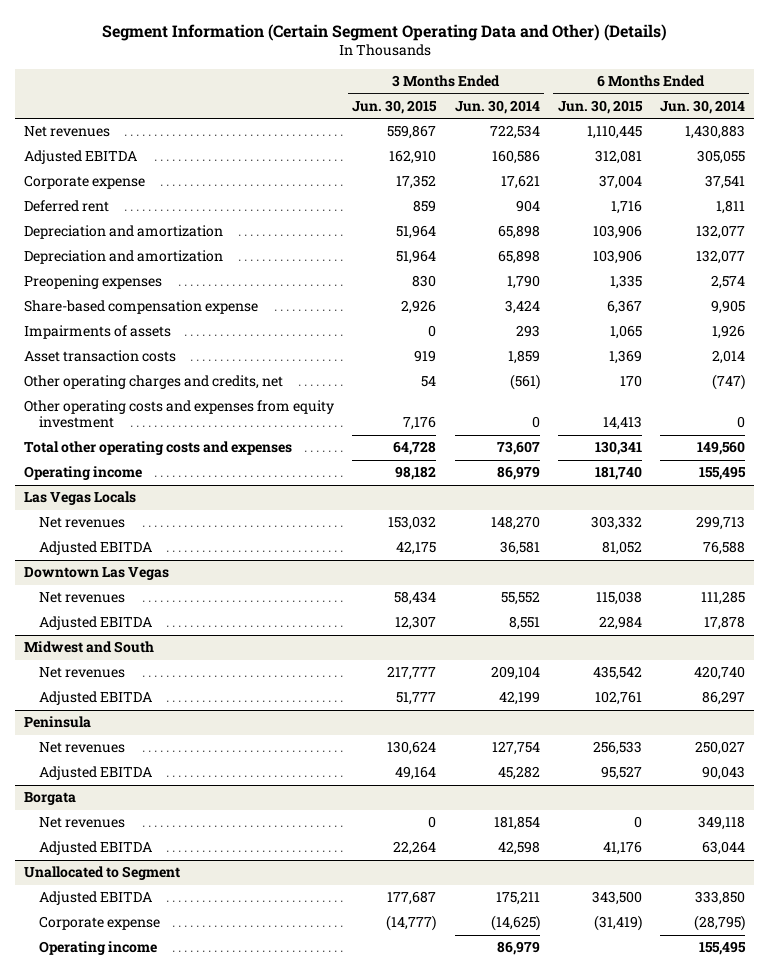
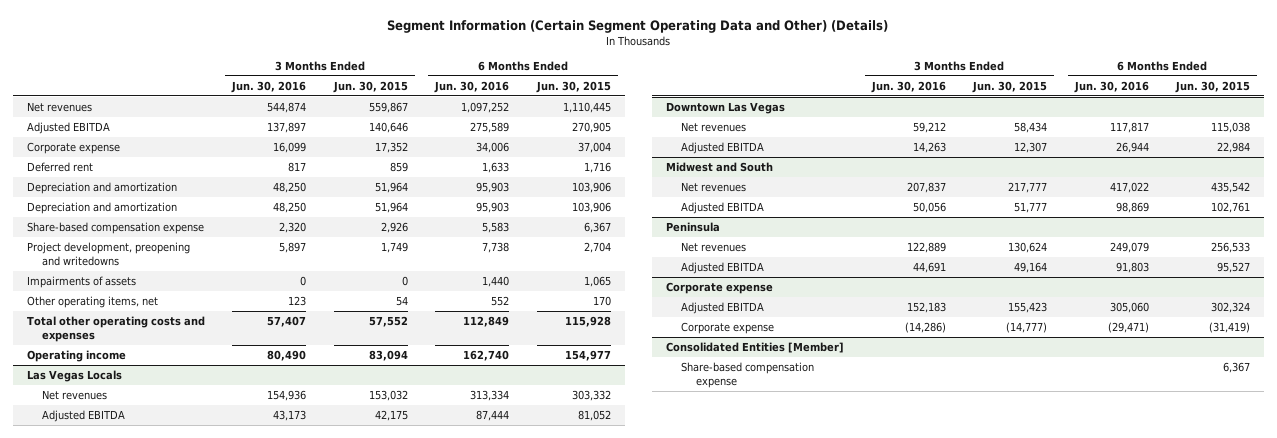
- | 3 Months Ended Jun. 30, 2015 | 3 Months Ended Jun. 30, 2014 | 6 Months Ended Jun. 30, 2015 | 6 Months Ended Jun. 30, 2014
+ | 3 Months Ended Jun. 30, 2016 | 3 Months Ended Jun. 30, 2015 | 6 Months Ended Jun. 30, 2016 | 6 Months Ended Jun. 30, 2015
- Adjusted EBITDA | 162,910 | 160,586 | 312,081 | 305,055
+ Adjusted EBITDA | 137,897 | 140,646 | 275,589 | 270,905
- Preopening expenses | 830 | 1,790 | 1,335 | 2,574
+ Project development, preopening and writedowns | 5,897 | 1,749 | 7,738 | 2,704
- Asset transaction costs | 919 | 1,859 | 1,369 | 2,014
- Other operating charges and credits, net | 54 | (561) | 170 | (747)
- Other operating costs and expenses from equity investment | 7,176 | 0 | 14,413 | 0
- Total other operating costs and expenses | 64,728 | 73,607 | 130,341 | 149,560
- Operating income | 98,182 | 86,979 | 181,740 | 155,495
+ Other operating items, net | 123 | 54 | 552 | 170
+ Total other operating costs and expenses | 57,407 | 57,552 | 112,849 | 115,928
+ Operating income | 80,490 | 83,094 | 162,740 | 154,977
- Borgata
- Net revenues | 0 | 181,854 | 0 | 349,118
- Adjusted EBITDA | 22,264 | 42,598 | 41,176 | 63,044
- Unallocated to Segment
- Adjusted EBITDA | 177,687 | 175,211 | 343,500 | 333,850
+ Corporate expense
+ Adjusted EBITDA | 152,183 | 155,423 | 305,060 | 302,324
- Operating income | | 86,979 | | 155,495
+ Consolidated Entities [Member]
+ Share-based compensation expense | | | | 6,367

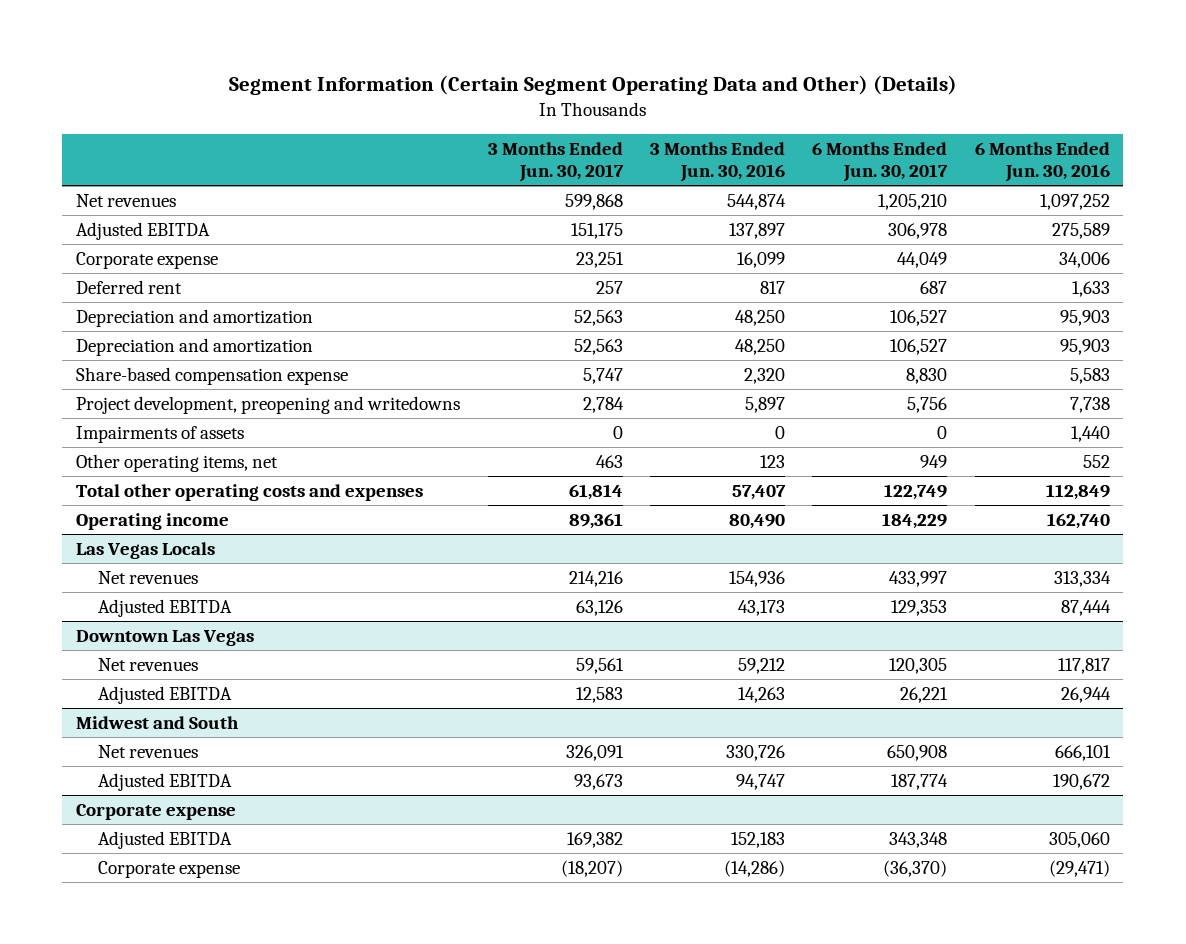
- | 3 Months Ended Jun. 30, 2016 | 3 Months Ended Jun. 30, 2015 | 6 Months Ended Jun. 30, 2016 | 6 Months Ended Jun. 30, 2015
+ | 3 Months Ended Jun. 30, 2017 | 3 Months Ended Jun. 30, 2016 | 6 Months Ended Jun. 30, 2017 | 6 Months Ended Jun. 30, 2016
@ Midwest and South
- Net revenues | 207,837 | 217,777 | 417,022 | 435,542
- Adjusted EBITDA | 50,056 | 51,777 | 98,869 | 102,761
- Peninsula
- Net revenues | 122,889 | 130,624 | 249,079 | 256,533
- Adjusted EBITDA | 44,691 | 49,164 | 91,803 | 95,527
@ Midwest and South
+ Net revenues | 326,091 | 330,726 | 650,908 | 666,101
+ Adjusted EBITDA | 93,673 | 94,747 | 187,774 | 190,672
- Consolidated Entities [Member]
- Share-based compensation expense | | | | 6,367

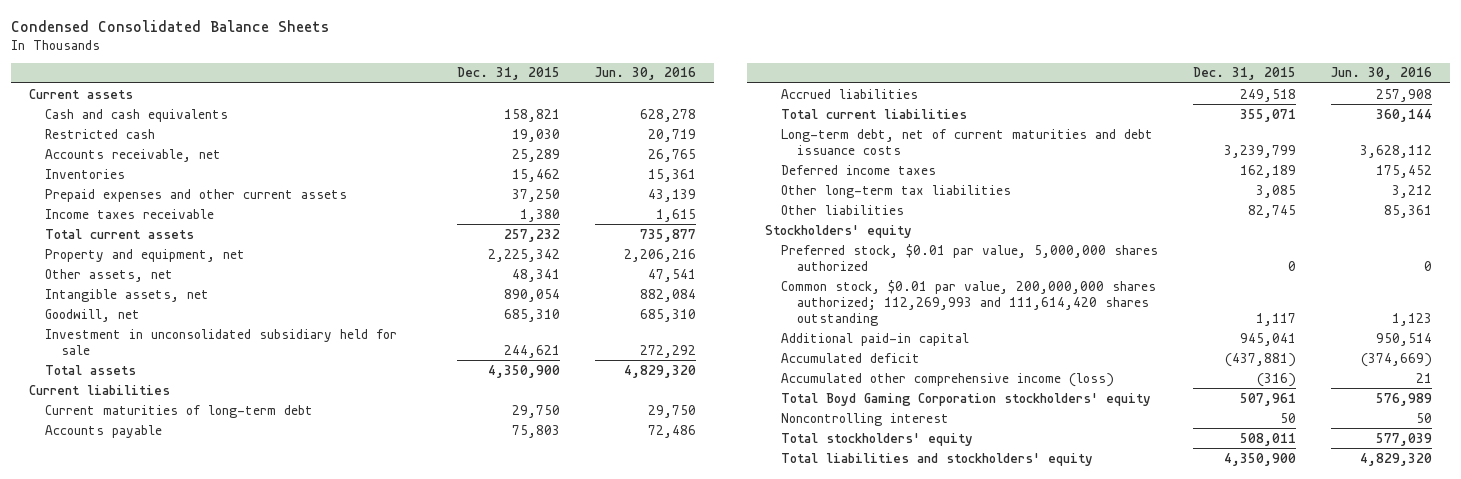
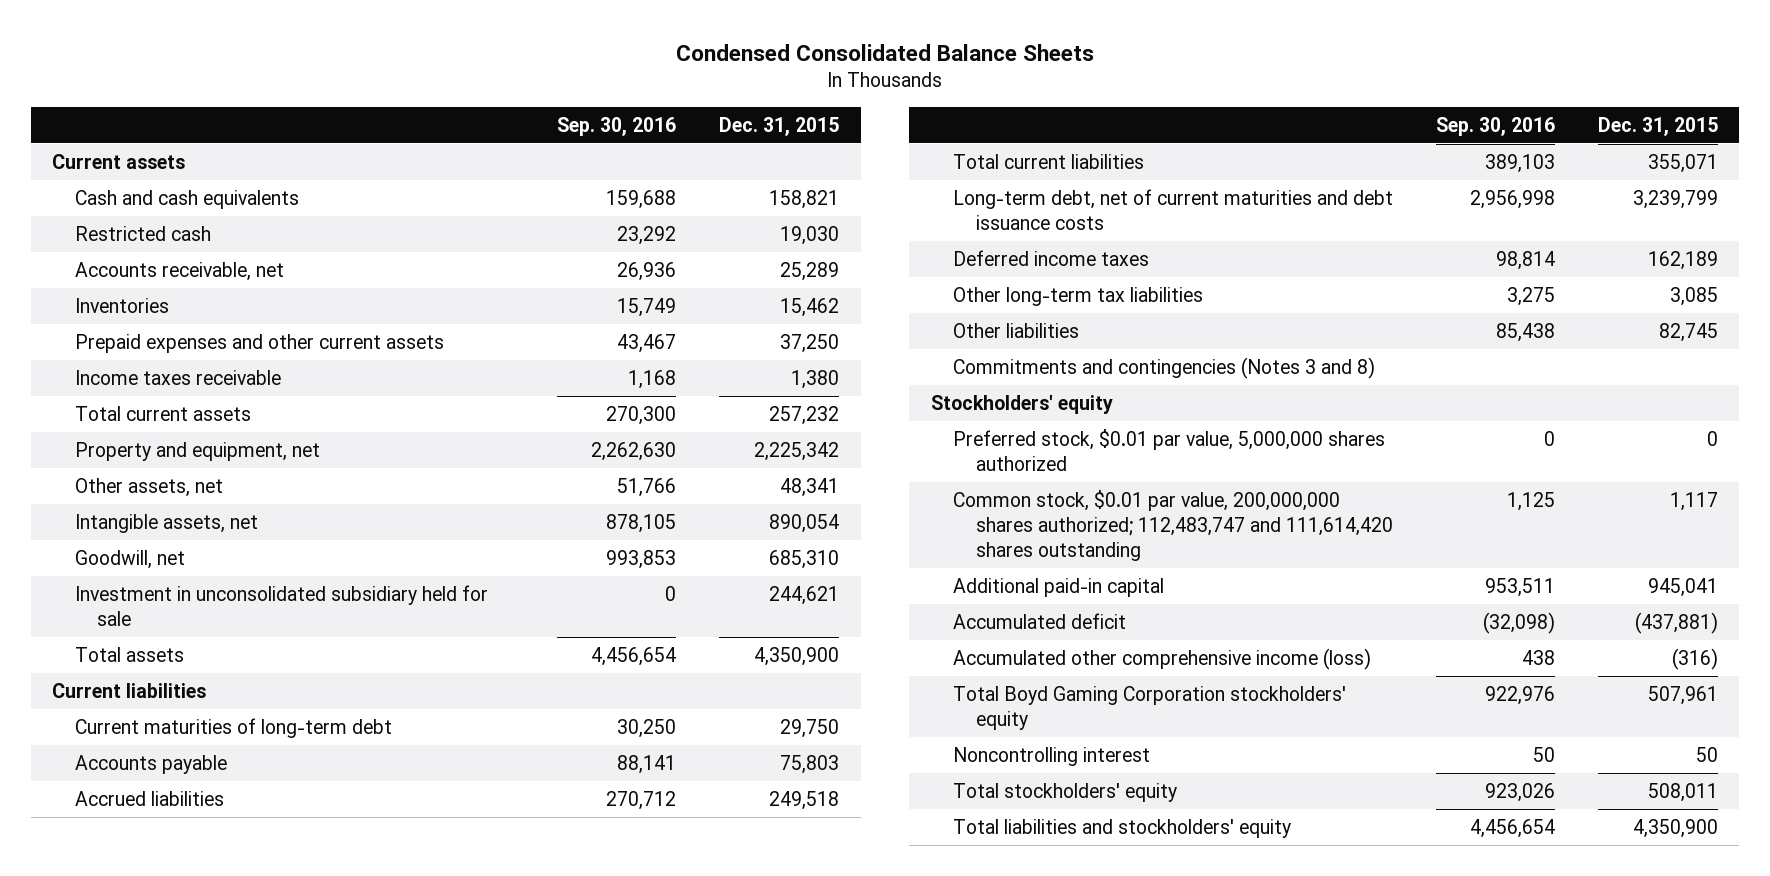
- | Dec. 31, 2015 | Jun. 30, 2016
+ | Sep. 30, 2016 | Dec. 31, 2015
+ Commitments and contingencies (Notes 3 and 8)
- Common stock, $0.01 par value, 200,000,000 shares authorized; 112,269,993 and 111,614,420 shares outstanding | 1,117 | 1,123
+ Common stock, $0.01 par value, 200,000,000 shares authorized; 112,483,747 and 111,614,420 shares outstanding | 1,125 | 1,117

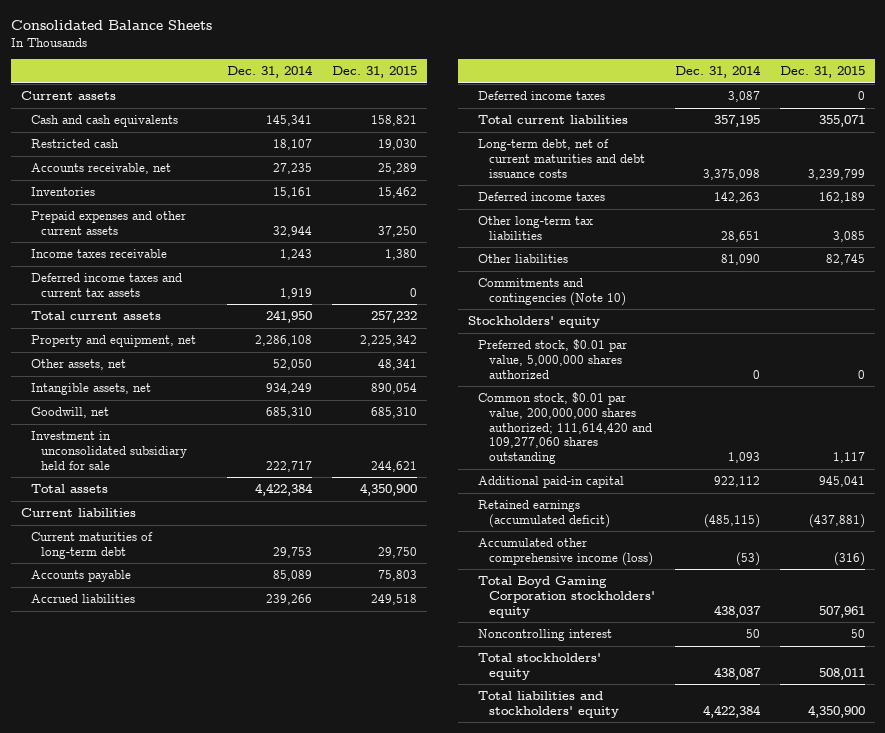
- Condensed Consolidated Balance Sheets
+ Consolidated Balance Sheets
- | Sep. 30, 2016 | Dec. 31, 2015
+ | Dec. 31, 2014 | Dec. 31, 2015
+ Deferred income taxes and current tax assets | 1,919 | 0
+ Deferred income taxes | 3,087 | 0
- Commitments and contingencies (Notes 3 and 8)
+ Commitments and contingencies (Note 10)
- Common stock, $0.01 par value, 200,000,000 shares authorized; 112,483,747 and 111,614,420 shares outstanding | 1,125 | 1,117
+ Common stock, $0.01 par value, 200,000,000 shares authorized; 111,614,420 and 109,277,060 shares outstanding | 1,093 | 1,117
- Accumulated deficit | (32,098) | (437,881)
+ Retained earnings (accumulated deficit) | (485,115) | (437,881)

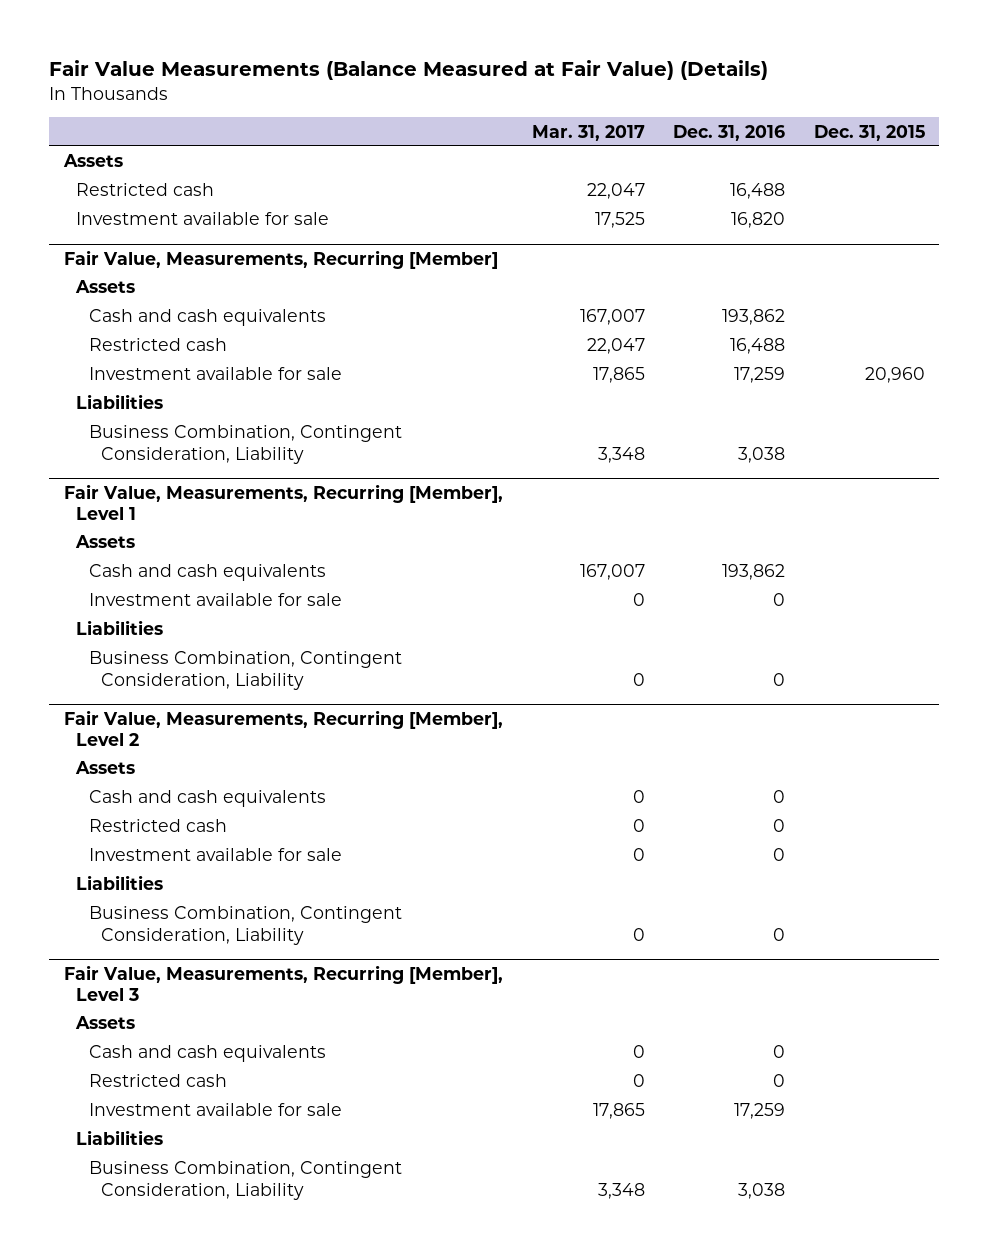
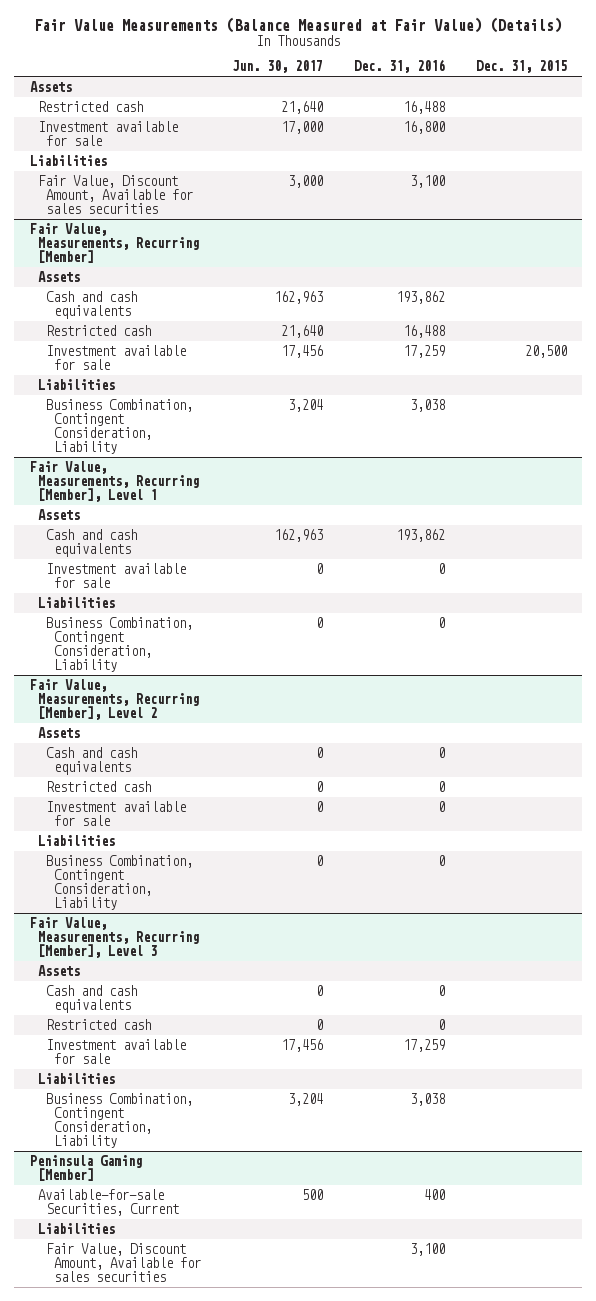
- | Mar. 31, 2017 | Dec. 31, 2016 | Dec. 31, 2015
+ | Jun. 30, 2017 | Dec. 31, 2016 | Dec. 31, 2015
- Investment available for sale | 17,525 | 16,820 |
+ Investment available for sale | 17,000 | 16,800 |
+ Liabilities
+ Fair Value, Discount Amount, Available for sales securities | 3,000 | 3,100 |
@ Fair Value, Measurements, Recurring [Member]
- Investment available for sale | 17,865 | 17,259 | 20,960
+ Investment available for sale | 17,456 | 17,259 | 20,500
+ Peninsula Gaming [Member]
+ Available-for-sale Securities, Current | 500 | 400 |
+ Liabilities
+ Fair Value, Discount Amount, Available for sales securities | | 3,100 |

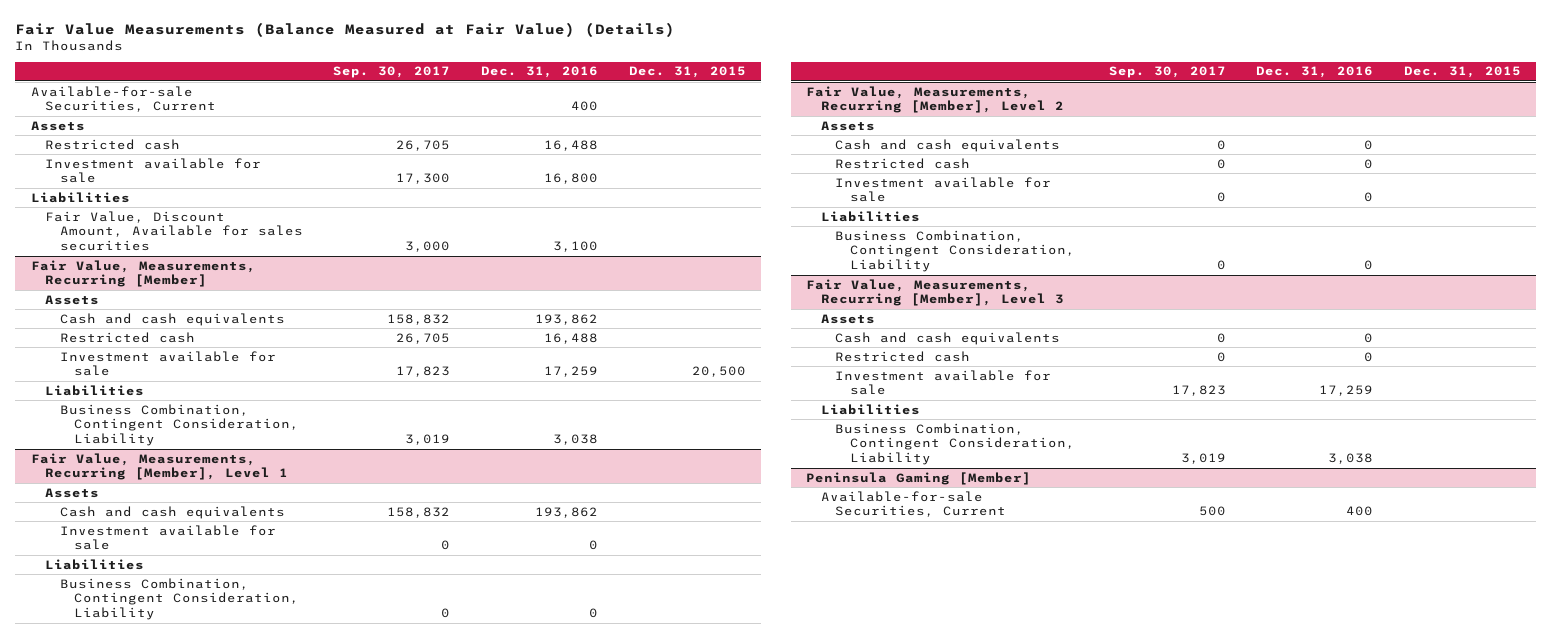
- | Jun. 30, 2017 | Dec. 31, 2016 | Dec. 31, 2015
+ | Sep. 30, 2017 | Dec. 31, 2016 | Dec. 31, 2015
+ Available-for-sale Securities, Current | | 400 |
@ Peninsula Gaming [Member]
- Liabilities
- Fair Value, Discount Amount, Available for sales securities | | 3,100 |

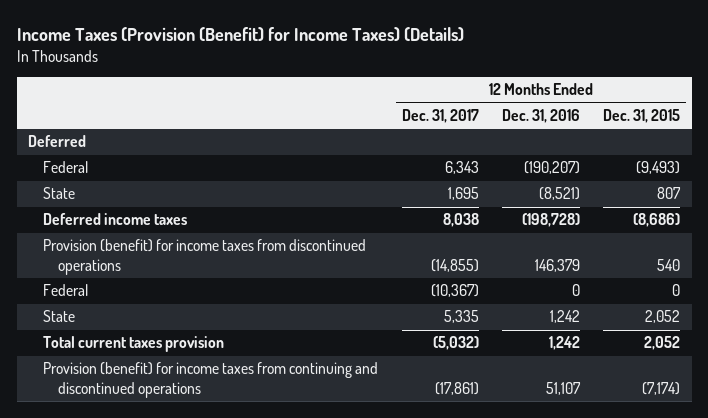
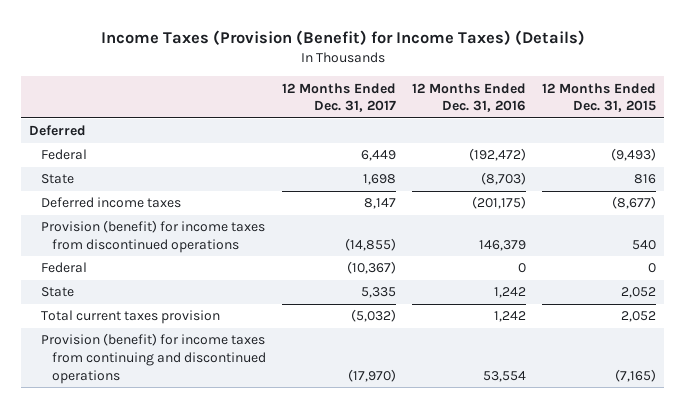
- Federal | 6,343 | (190,207) | (9,493)
- State | 1,695 | (8,521) | 807
- Deferred income taxes | 8,038 | (198,728) | (8,686)
+ Federal | 6,449 | (192,472) | (9,493)
+ State | 1,698 | (8,703) | 816
+ Deferred income taxes | 8,147 | (201,175) | (8,677)
- Provision (benefit) for income taxes from continuing and discontinued operations | (17,861) | 51,107 | (7,174)
+ Provision (benefit) for income taxes from continuing and discontinued operations | (17,970) | 53,554 | (7,165)

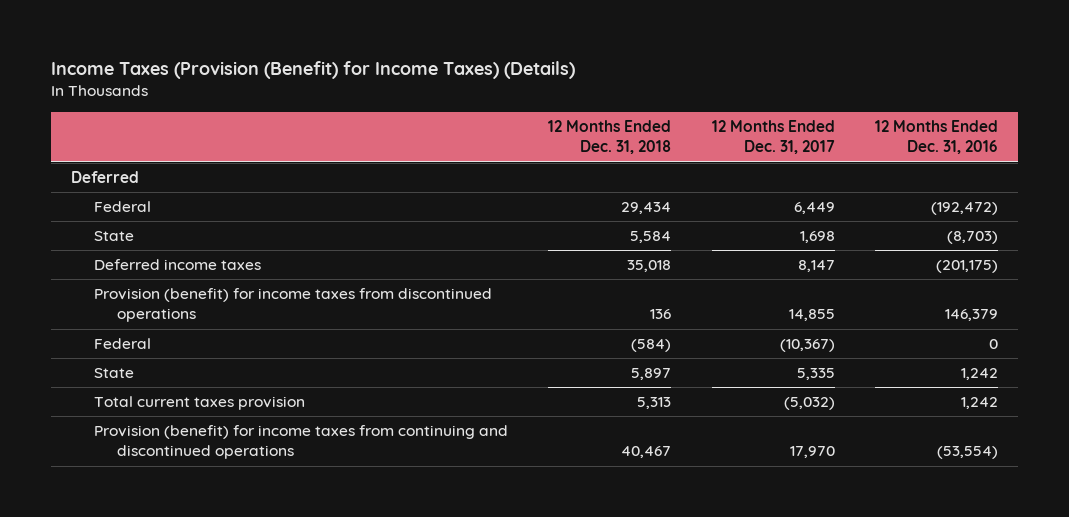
- | 12 Months Ended Dec. 31, 2017 | 12 Months Ended Dec. 31, 2016 | 12 Months Ended Dec. 31, 2015
+ | 12 Months Ended Dec. 31, 2018 | 12 Months Ended Dec. 31, 2017 | 12 Months Ended Dec. 31, 2016
- Provision (benefit) for income taxes from discontinued operations | (14,855) | 146,379 | 540
+ Provision (benefit) for income taxes from discontinued operations | 136 | 14,855 | 146,379
- Provision (benefit) for income taxes from continuing and discontinued operations | (17,970) | 53,554 | (7,165)
+ Provision (benefit) for income taxes from continuing and discontinued operations | 40,467 | 17,970 | (53,554)

